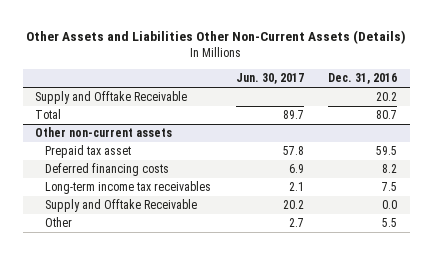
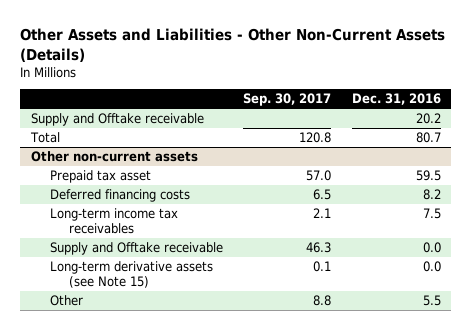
- Other Assets and Liabilities Other Non-Current Assets (Details)
+ Other Assets and Liabilities - Other Non-Current Assets (Details)
- | Jun. 30, 2017 | Dec. 31, 2016
+ | Sep. 30, 2017 | Dec. 31, 2016
- Supply and Offtake Receivable | | 20.2
+ Supply and Offtake receivable | | 20.2
@ Other non-current assets
- Supply and Offtake Receivable | 20.2 | 0.0
+ Supply and Offtake receivable | 46.3 | 0.0
+ Long-term derivative assets (see Note 15) | 0.1 | 0.0

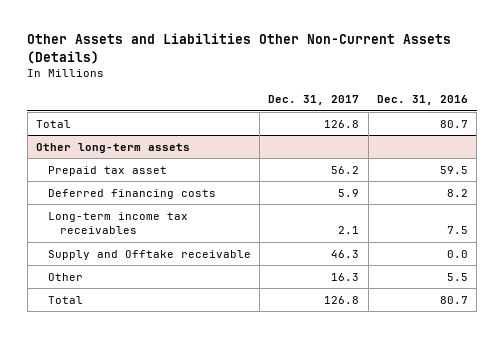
- Other Assets and Liabilities - Other Non-Current Assets (Details)
+ Other Assets and Liabilities Other Non-Current Assets (Details)
- | Sep. 30, 2017 | Dec. 31, 2016
+ | Dec. 31, 2017 | Dec. 31, 2016
- Supply and Offtake receivable | | 20.2
- Other non-current assets
+ Other long-term assets
- Long-term derivative assets (see Note 15) | 0.1 | 0.0
+ Total | 126.8 | 80.7

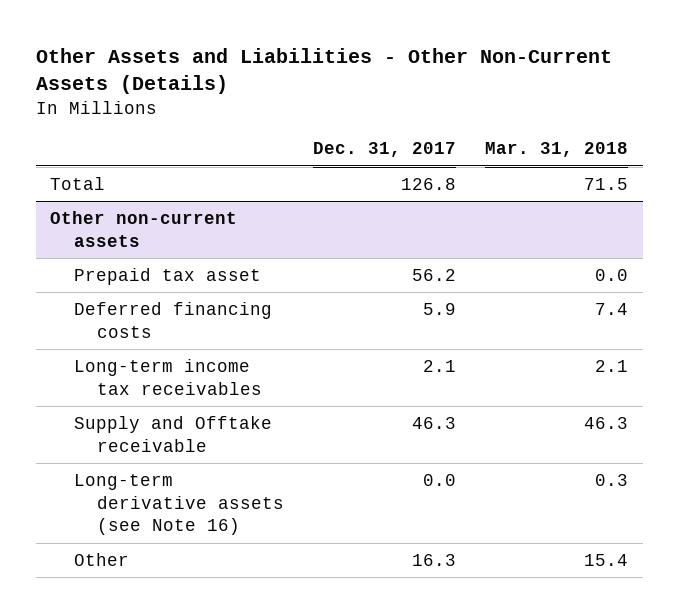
- Other Assets and Liabilities Other Non-Current Assets (Details)
+ Other Assets and Liabilities - Other Non-Current Assets (Details)
- | Dec. 31, 2017 | Dec. 31, 2016
+ | Dec. 31, 2017 | Mar. 31, 2018
- Other long-term assets
+ Other non-current assets
+ Long-term derivative assets (see Note 16) | 0.0 | 0.3
- Total | 126.8 | 80.7

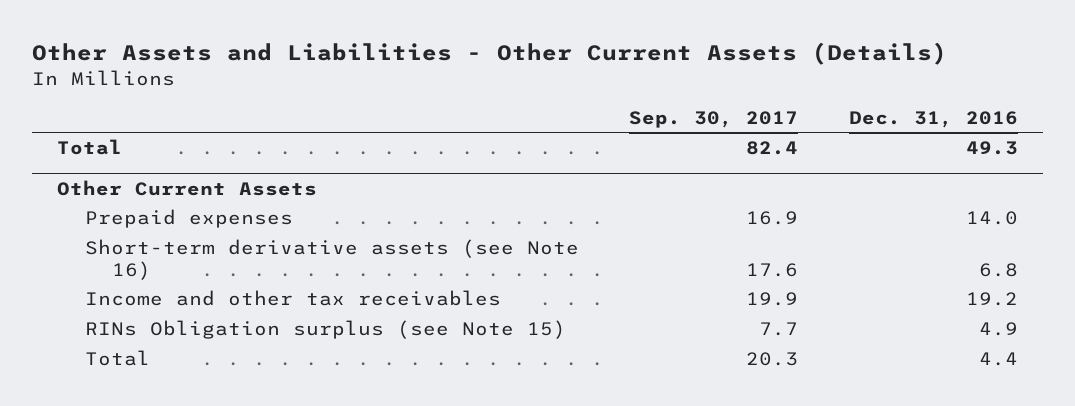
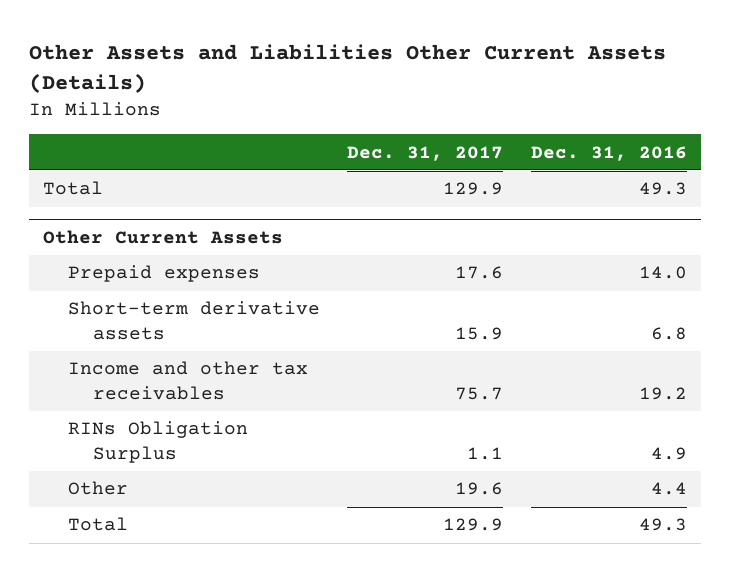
- Other Assets and Liabilities - Other Current Assets (Details)
+ Other Assets and Liabilities Other Current Assets (Details)
- | Sep. 30, 2017 | Dec. 31, 2016
+ | Dec. 31, 2017 | Dec. 31, 2016
@ Other Current Assets
- Short-term derivative assets (see Note 16) | 17.6 | 6.8
+ Short-term derivative assets | 15.9 | 6.8
- RINs Obligation surplus (see Note 15) | 7.7 | 4.9
- Total | 20.3 | 4.4
+ RINs Obligation Surplus | 1.1 | 4.9
+ Other | 19.6 | 4.4
+ Total | 129.9 | 49.3

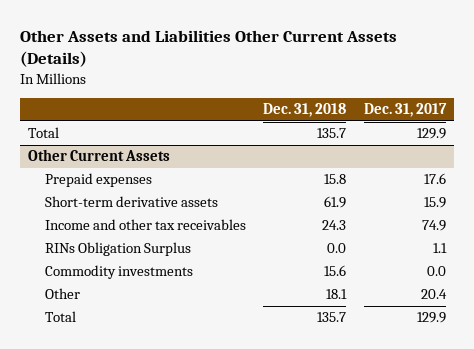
- | Dec. 31, 2017 | Dec. 31, 2016
+ | Dec. 31, 2018 | Dec. 31, 2017
@ Other Current Assets
- Income and other tax receivables | 75.7 | 19.2
+ Income and other tax receivables | 24.3 | 74.9
- Other | 19.6 | 4.4
+ Commodity investments | 15.6 | 0.0
+ Other | 18.1 | 20.4

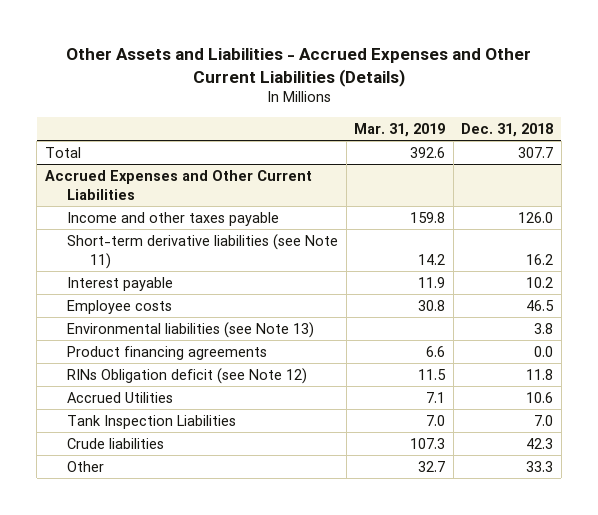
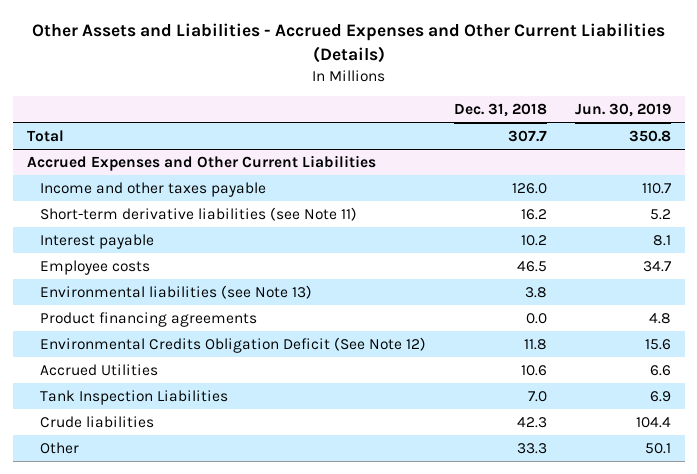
- | Mar. 31, 2019 | Dec. 31, 2018
+ | Dec. 31, 2018 | Jun. 30, 2019
@ Accrued Expenses and Other Current Liabilities
- RINs Obligation deficit (see Note 12) | 11.5 | 11.8
+ Environmental Credits Obligation Deficit (See Note 12) | 11.8 | 15.6

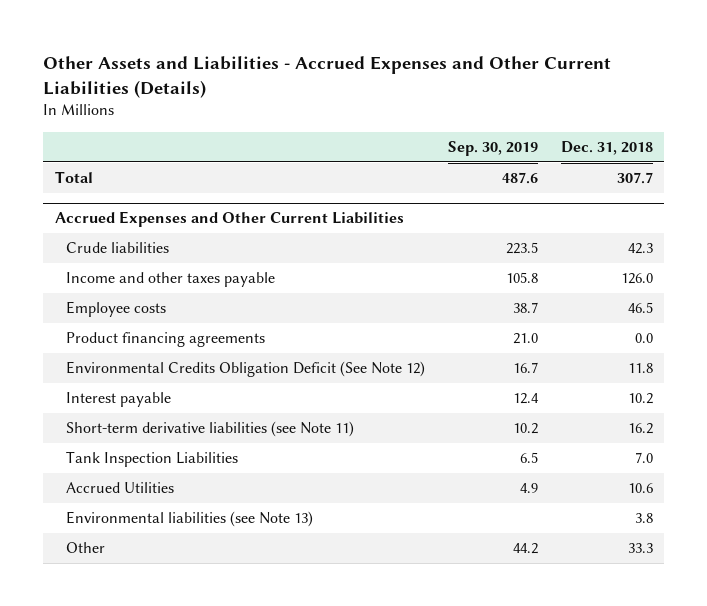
- | Dec. 31, 2018 | Jun. 30, 2019
+ | Sep. 30, 2019 | Dec. 31, 2018
@ Accrued Expenses and Other Current Liabilities
moved up: Crude liabilities | 223.5 | 42.3
moved down: Interest payable | 12.4 | 10.2
moved down: Short-term derivative liabilities (see Note 11) | 10.2 | 16.2
moved down: Accrued Utilities | 4.9 | 10.6
moved down: Environmental liabilities (see Note 13) | | 3.8

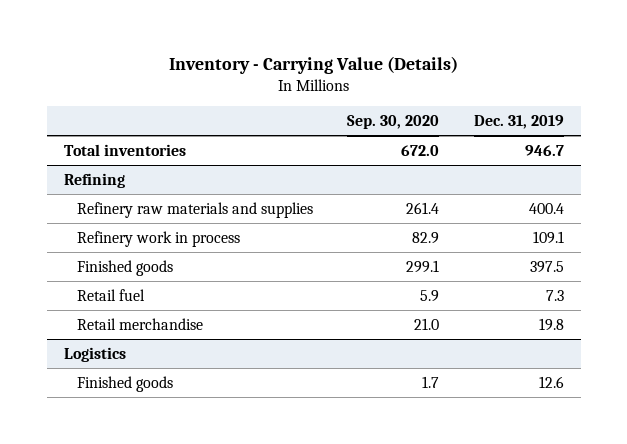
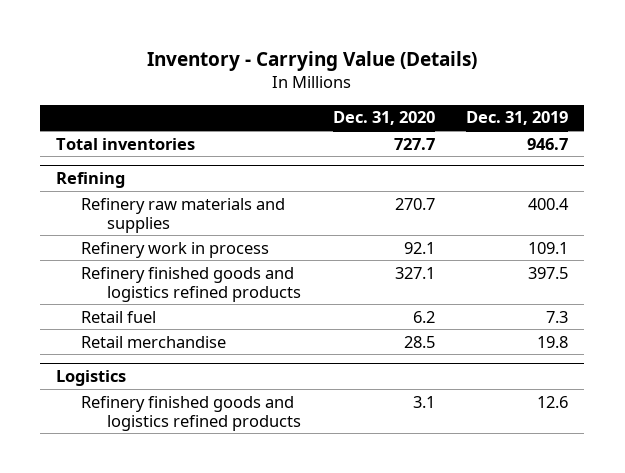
- | Sep. 30, 2020 | Dec. 31, 2019
+ | Dec. 31, 2020 | Dec. 31, 2019
@ Refining
- Finished goods | 299.1 | 397.5
+ Refinery finished goods and logistics refined products | 327.1 | 397.5
@ Logistics
- Finished goods | 1.7 | 12.6
+ Refinery finished goods and logistics refined products | 3.1 | 12.6

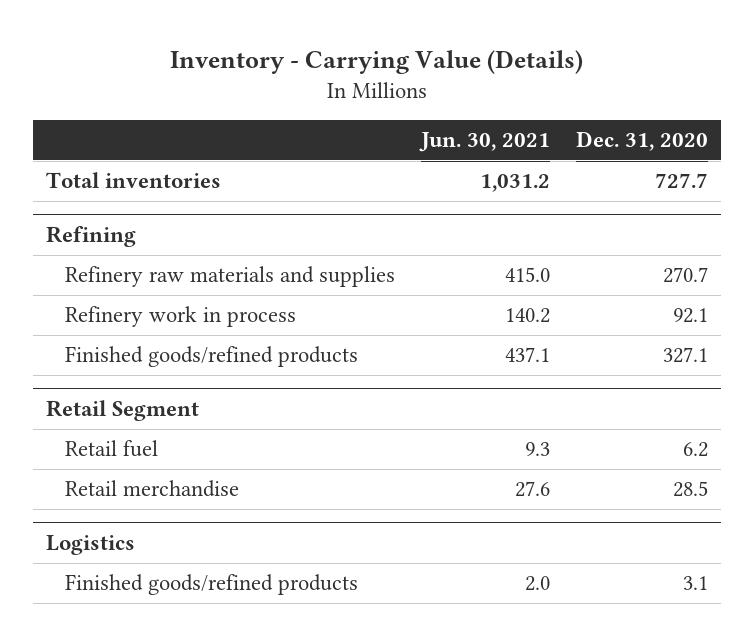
- | Dec. 31, 2020 | Dec. 31, 2019
+ | Jun. 30, 2021 | Dec. 31, 2020
@ Refining
- Refinery finished goods and logistics refined products | 327.1 | 397.5
+ Finished goods/refined products | 437.1 | 327.1
+ Retail Segment
@ Logistics
- Refinery finished goods and logistics refined products | 3.1 | 12.6
+ Finished goods/refined products | 2.0 | 3.1

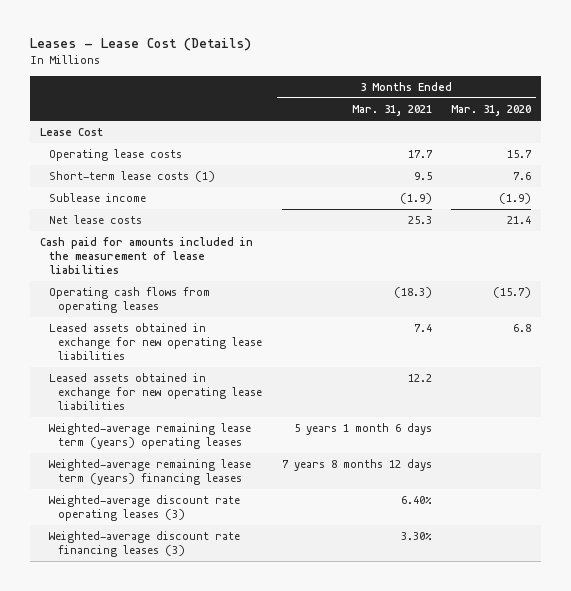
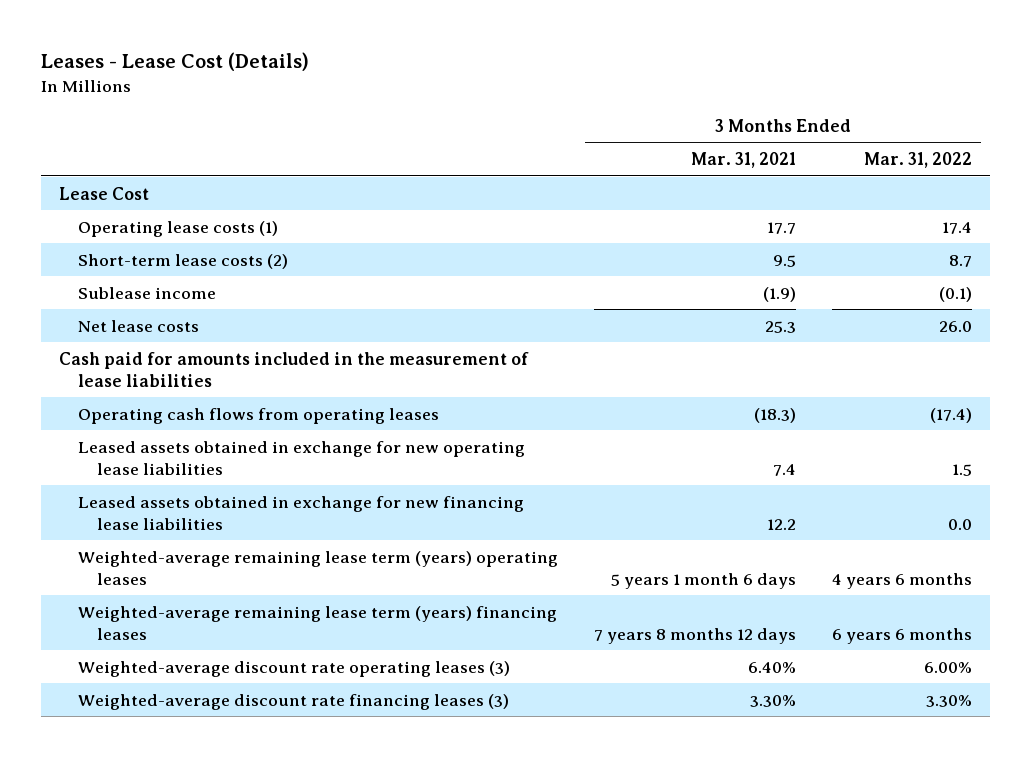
- | 3 Months Ended Mar. 31, 2021 | 3 Months Ended Mar. 31, 2020
+ | 3 Months Ended Mar. 31, 2021 | 3 Months Ended Mar. 31, 2022
- Operating lease costs | 17.7 | 15.7
- Short-term lease costs (1) | 9.5 | 7.6
+ Operating lease costs (1) | 17.7 | 17.4
+ Short-term lease costs (2) | 9.5 | 8.7
- Leased assets obtained in exchange for new operating lease liabilities | 12.2 |
+ Leased assets obtained in exchange for new financing lease liabilities | 12.2 | 0.0

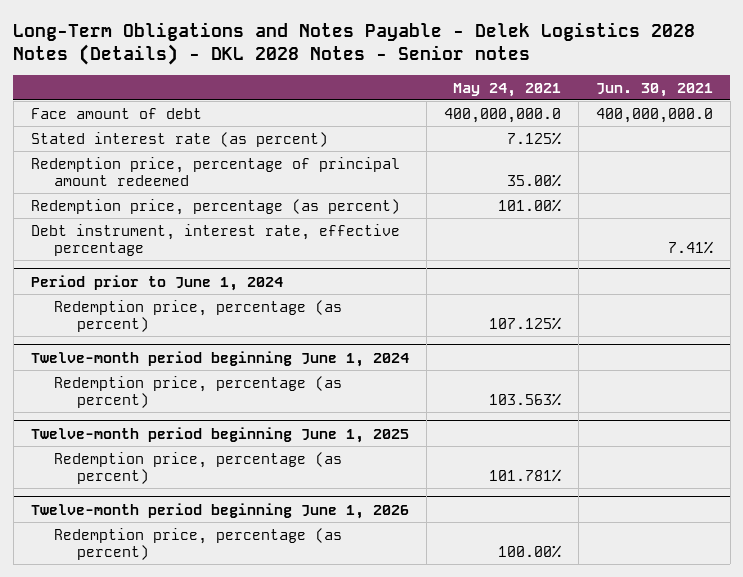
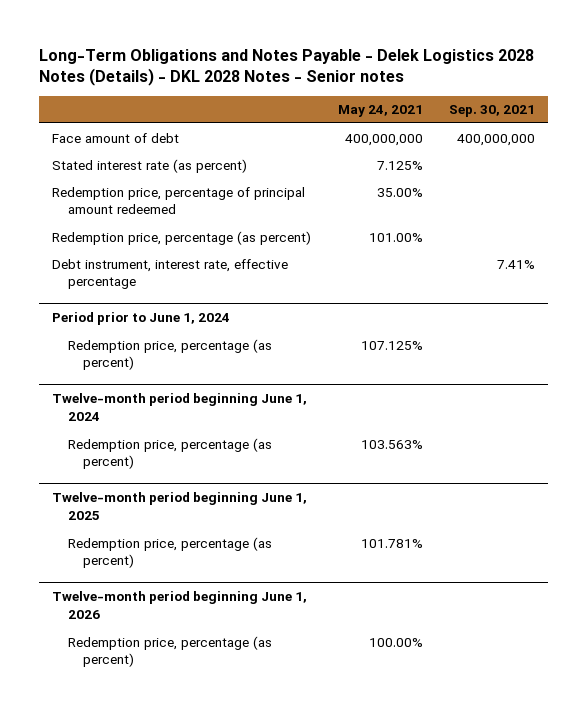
- | May 24, 2021 | Jun. 30, 2021
+ | May 24, 2021 | Sep. 30, 2021
- Face amount of debt | 400,000,000.0 | 400,000,000.0
+ Face amount of debt | 400,000,000 | 400,000,000

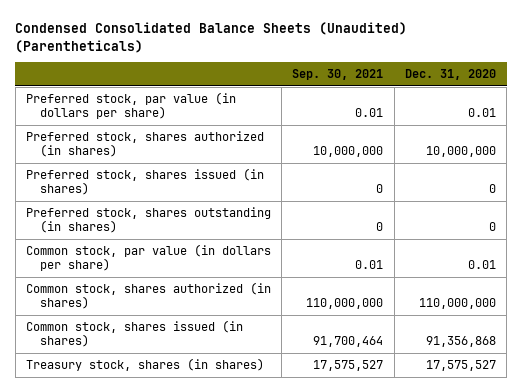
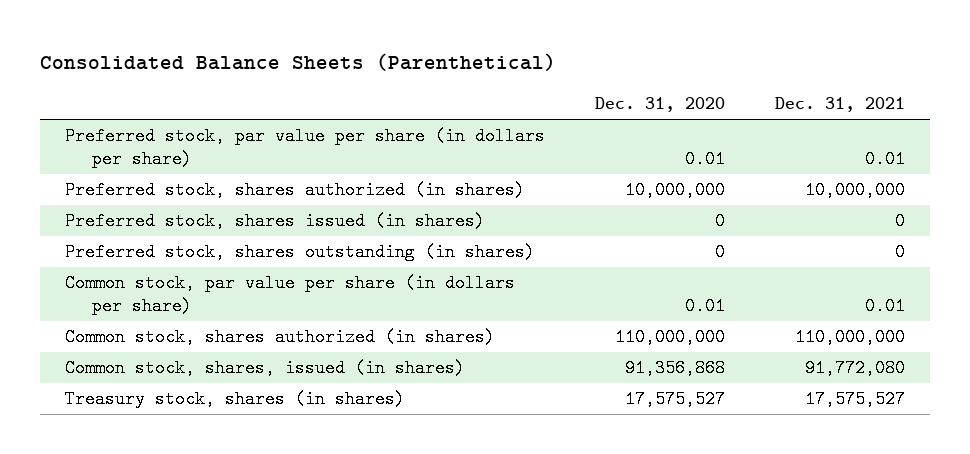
- Condensed Consolidated Balance Sheets (Unaudited) (Parentheticals)
+ Consolidated Balance Sheets (Parenthetical)
- | Sep. 30, 2021 | Dec. 31, 2020
+ | Dec. 31, 2020 | Dec. 31, 2021
- Preferred stock, par value (in dollars per share) | 0.01 | 0.01
+ Preferred stock, par value per share (in dollars per share) | 0.01 | 0.01
- Common stock, par value (in dollars per share) | 0.01 | 0.01
+ Common stock, par value per share (in dollars per share) | 0.01 | 0.01
- Common stock, shares issued (in shares) | 91,700,464 | 91,356,868
+ Common stock, shares, issued (in shares) | 91,356,868 | 91,772,080

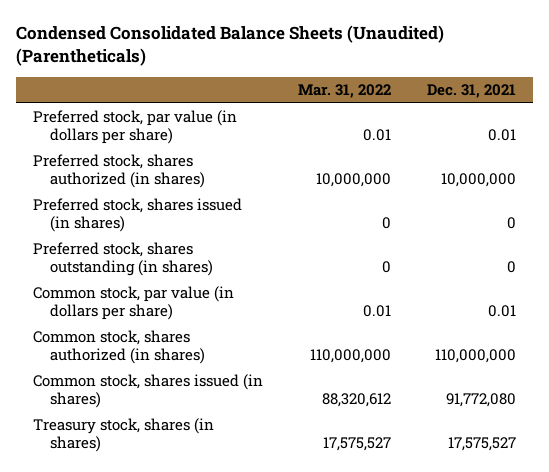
- Consolidated Balance Sheets (Parenthetical)
+ Condensed Consolidated Balance Sheets (Unaudited) (Parentheticals)
- | Dec. 31, 2020 | Dec. 31, 2021
+ | Mar. 31, 2022 | Dec. 31, 2021
- Preferred stock, par value per share (in dollars per share) | 0.01 | 0.01
+ Preferred stock, par value (in dollars per share) | 0.01 | 0.01
- Common stock, par value per share (in dollars per share) | 0.01 | 0.01
+ Common stock, par value (in dollars per share) | 0.01 | 0.01
- Common stock, shares, issued (in shares) | 91,356,868 | 91,772,080
+ Common stock, shares issued (in shares) | 88,320,612 | 91,772,080

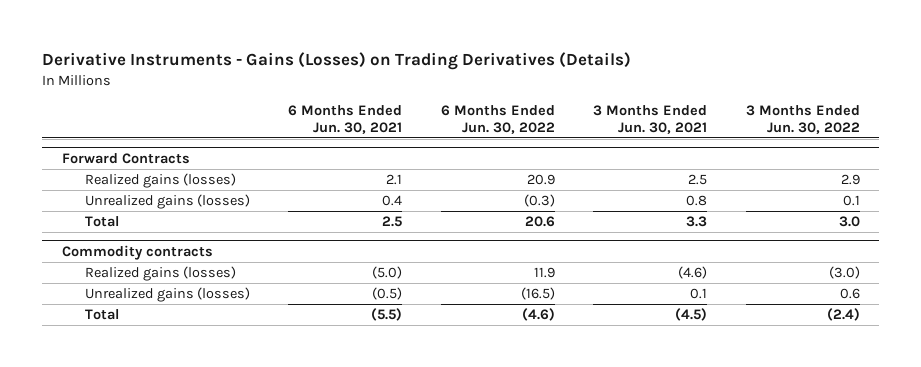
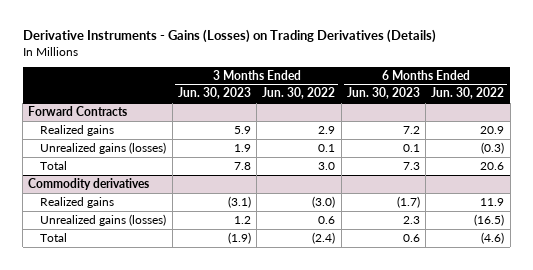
- | 6 Months Ended Jun. 30, 2021 | 6 Months Ended Jun. 30, 2022 | 3 Months Ended Jun. 30, 2021 | 3 Months Ended Jun. 30, 2022
+ | 3 Months Ended Jun. 30, 2023 | 3 Months Ended Jun. 30, 2022 | 6 Months Ended Jun. 30, 2023 | 6 Months Ended Jun. 30, 2022
@ Forward Contracts
- Realized gains (losses) | 2.1 | 20.9 | 2.5 | 2.9
+ Realized gains | 5.9 | 2.9 | 7.2 | 20.9
- Commodity contracts
- Realized gains (losses) | (5.0) | 11.9 | (4.6) | (3.0)
+ Commodity derivatives
+ Realized gains | (3.1) | (3.0) | (1.7) | 11.9

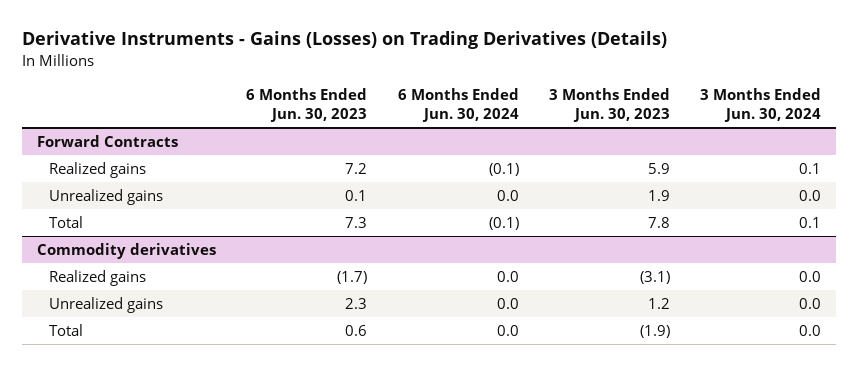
- | 3 Months Ended Jun. 30, 2023 | 3 Months Ended Jun. 30, 2022 | 6 Months Ended Jun. 30, 2023 | 6 Months Ended Jun. 30, 2022
+ | 6 Months Ended Jun. 30, 2023 | 6 Months Ended Jun. 30, 2024 | 3 Months Ended Jun. 30, 2023 | 3 Months Ended Jun. 30, 2024
@ Forward Contracts
- Unrealized gains (losses) | 1.9 | 0.1 | 0.1 | (0.3)
+ Unrealized gains | 0.1 | 0.0 | 1.9 | 0.0
@ Commodity derivatives
- Unrealized gains (losses) | 1.2 | 0.6 | 2.3 | (16.5)
+ Unrealized gains | 2.3 | 0.0 | 1.2 | 0.0

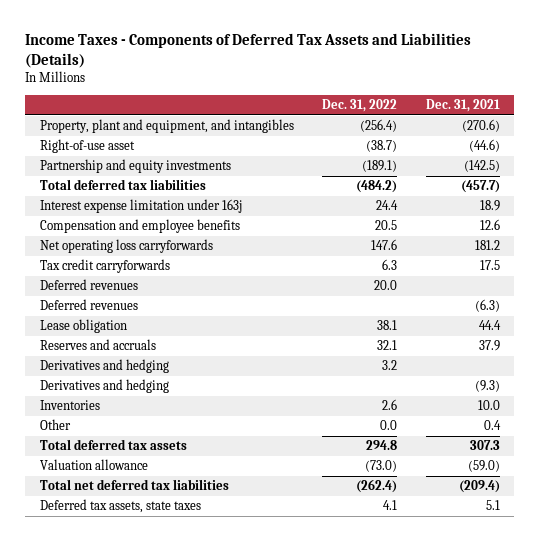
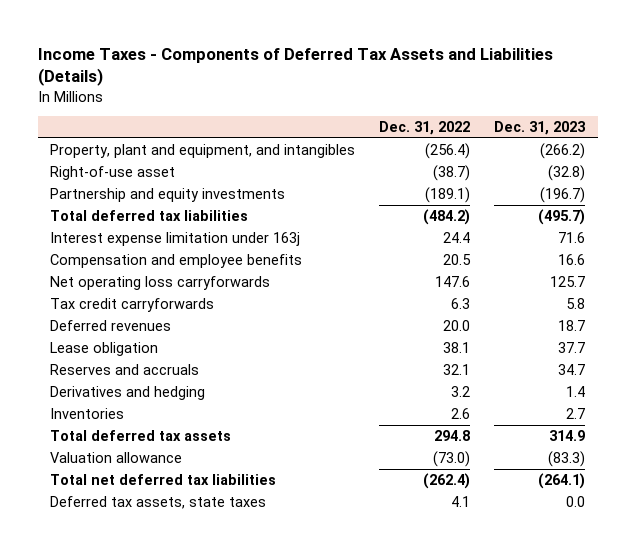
- | Dec. 31, 2022 | Dec. 31, 2021
+ | Dec. 31, 2022 | Dec. 31, 2023
- Deferred revenues | | (6.3)
- Derivatives and hedging | | (9.3)
- Other | 0.0 | 0.4

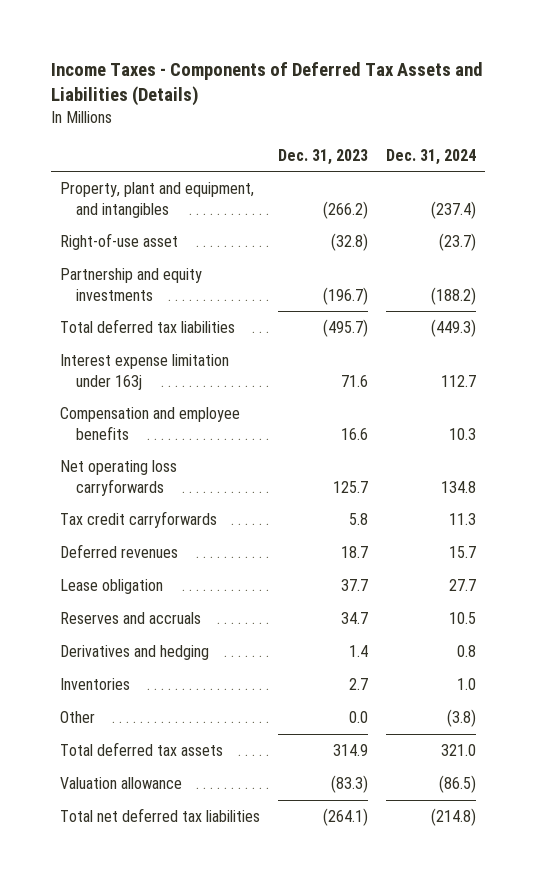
- | Dec. 31, 2022 | Dec. 31, 2023
+ | Dec. 31, 2023 | Dec. 31, 2024
+ Other | 0.0 | (3.8)
- Deferred tax assets, state taxes | 4.1 | 0.0

